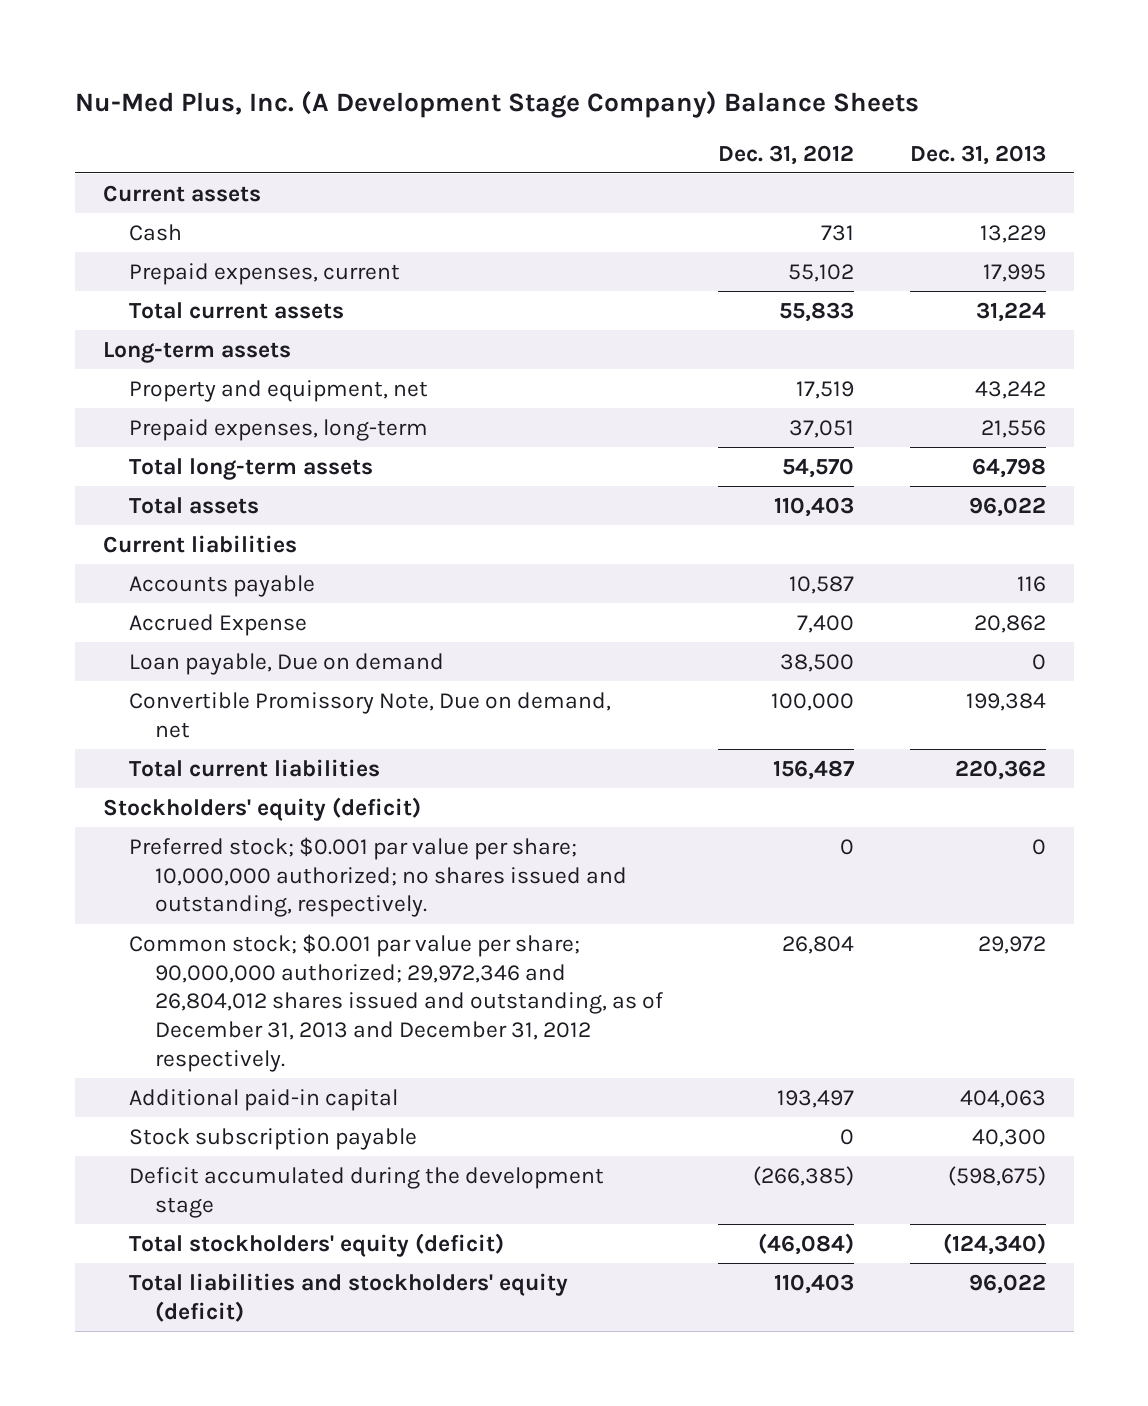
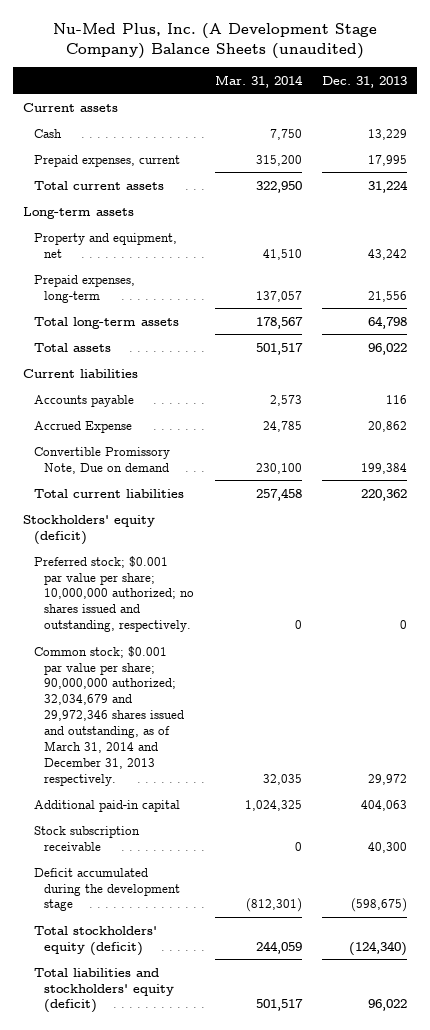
- Nu-Med Plus, Inc. (A Development Stage Company) Balance Sheets
+ Nu-Med Plus, Inc. (A Development Stage Company) Balance Sheets (unaudited)
- | Dec. 31, 2012 | Dec. 31, 2013
+ | Mar. 31, 2014 | Dec. 31, 2013
- Loan payable, Due on demand | 38,500 | 0
- Convertible Promissory Note, Due on demand, net | 100,000 | 199,384
+ Convertible Promissory Note, Due on demand | 230,100 | 199,384
- Common stock; $0.001 par value per share; 90,000,000 authorized; 29,972,346 and 26,804,012 shares issued and outstanding, as of December 31, 2013 and December 31, 2012 respectively. | 26,804 | 29,972
+ Common stock; $0.001 par value per share; 90,000,000 authorized; 32,034,679 and 29,972,346 shares issued and outstanding, as of March 31, 2014 and December 31, 2013 respectively. | 32,035 | 29,972
- Stock subscription payable | 0 | 40,300
+ Stock subscription receivable | 0 | 40,300

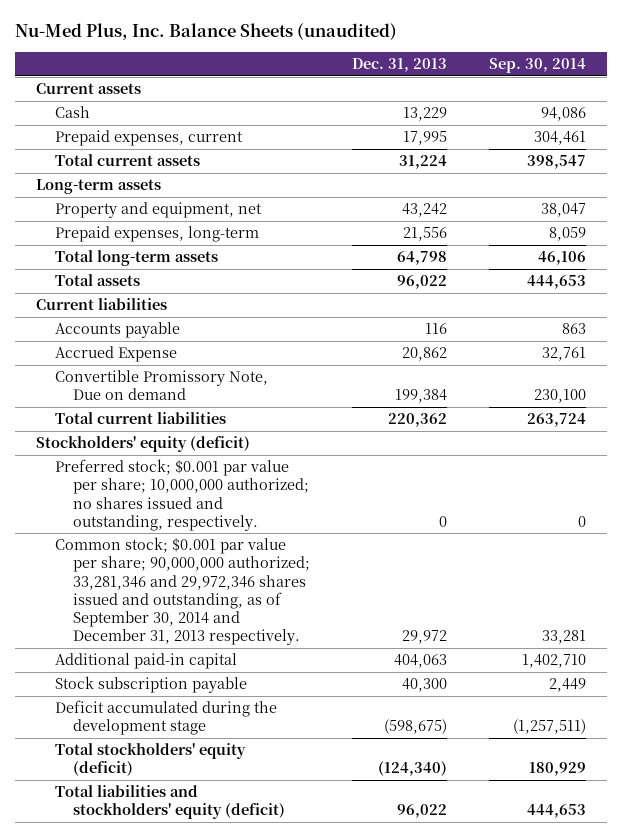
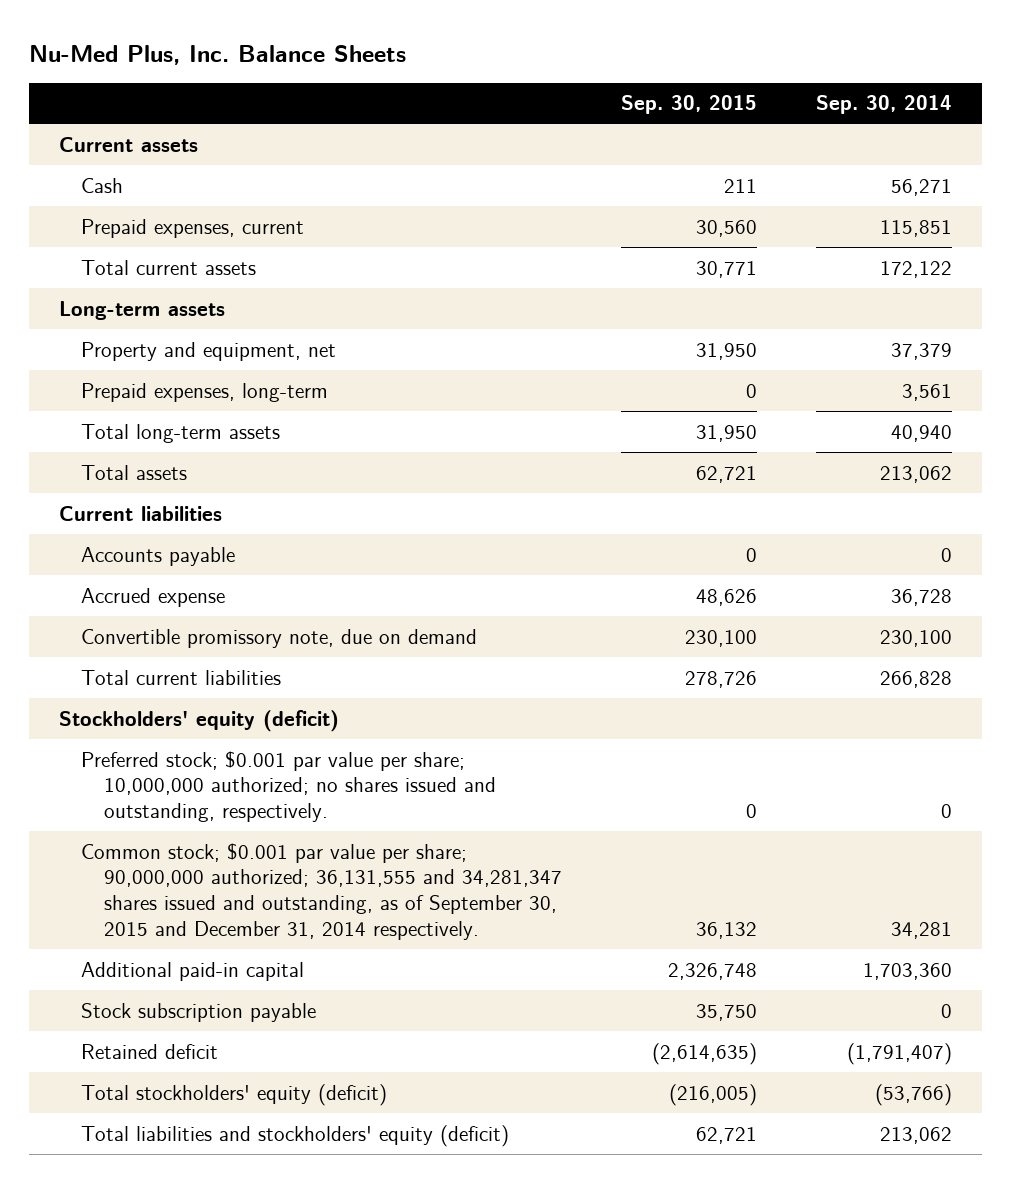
- Nu-Med Plus, Inc. Balance Sheets (unaudited)
+ Nu-Med Plus, Inc. Balance Sheets
- | Dec. 31, 2013 | Sep. 30, 2014
+ | Sep. 30, 2015 | Sep. 30, 2014
- Cash | 13,229 | 94,086
- Prepaid expenses, current | 17,995 | 304,461
- Total current assets | 31,224 | 398,547
+ Cash | 211 | 56,271
+ Prepaid expenses, current | 30,560 | 115,851
+ Total current assets | 30,771 | 172,122
- Property and equipment, net | 43,242 | 38,047
- Prepaid expenses, long-term | 21,556 | 8,059
- Total long-term assets | 64,798 | 46,106
- Total assets | 96,022 | 444,653
+ Property and equipment, net | 31,950 | 37,379
+ Prepaid expenses, long-term | 0 | 3,561
+ Total long-term assets | 31,950 | 40,940
+ Total assets | 62,721 | 213,062
- Accounts payable | 116 | 863
- Accrued Expense | 20,862 | 32,761
- Convertible Promissory Note, Due on demand | 199,384 | 230,100
- Total current liabilities | 220,362 | 263,724
+ Accounts payable | 0 | 0
+ Accrued expense | 48,626 | 36,728
+ Convertible promissory note, due on demand | 230,100 | 230,100
+ Total current liabilities | 278,726 | 266,828
- Common stock; $0.001 par value per share; 90,000,000 authorized; 33,281,346 and 29,972,346 shares issued and outstanding, as of September 30, 2014 and December 31, 2013 respectively. | 29,972 | 33,281
- Additional paid-in capital | 404,063 | 1,402,710
- Stock subscription payable | 40,300 | 2,449
- Deficit accumulated during the development stage | (598,675) | (1,257,511)
- Total stockholders' equity (deficit) | (124,340) | 180,929
- Total liabilities and stockholders' equity (deficit) | 96,022 | 444,653
+ Common stock; $0.001 par value per share; 90,000,000 authorized; 36,131,555 and 34,281,347 shares issued and outstanding, as of September 30, 2015 and December 31, 2014 respectively. | 36,132 | 34,281
+ Additional paid-in capital | 2,326,748 | 1,703,360
+ Stock subscription payable | 35,750 | 0
+ Retained deficit | (2,614,635) | (1,791,407)
+ Total stockholders' equity (deficit) | (216,005) | (53,766)
+ Total liabilities and stockholders' equity (deficit) | 62,721 | 213,062

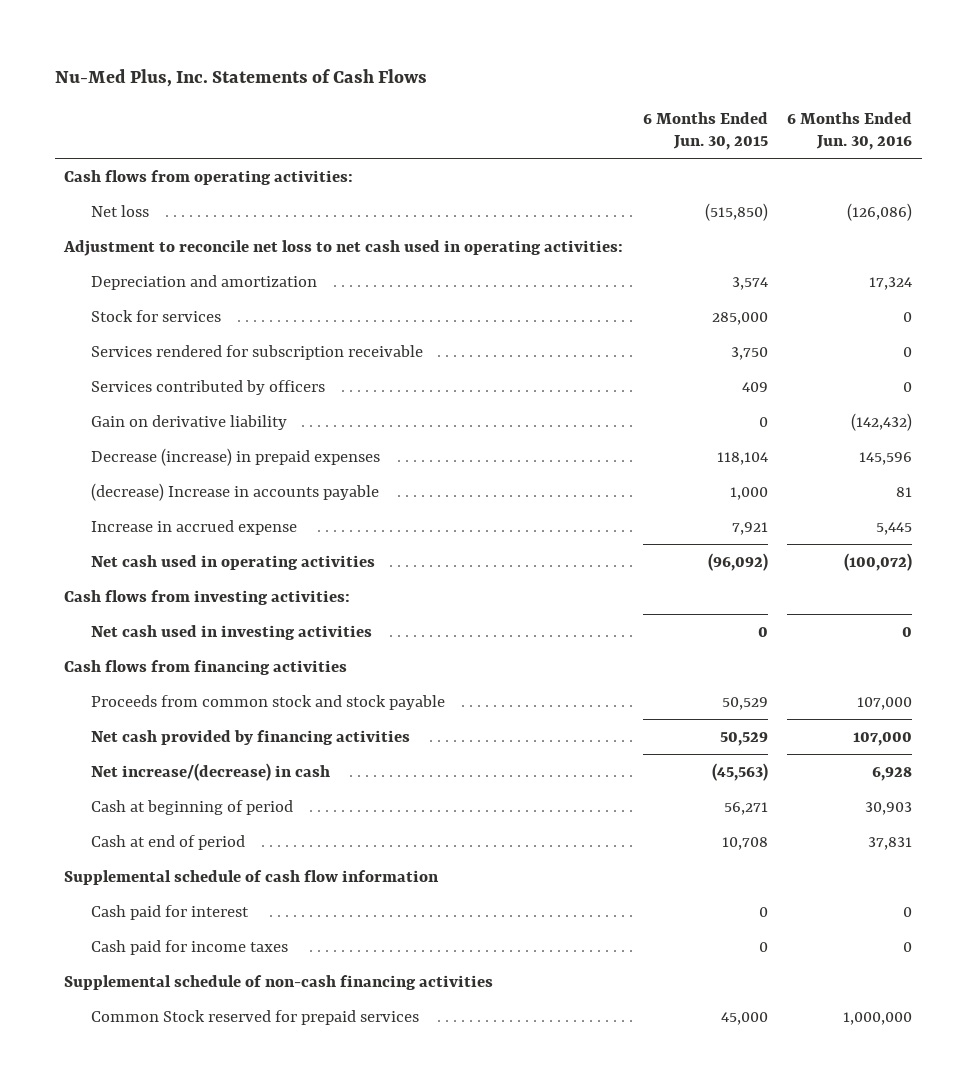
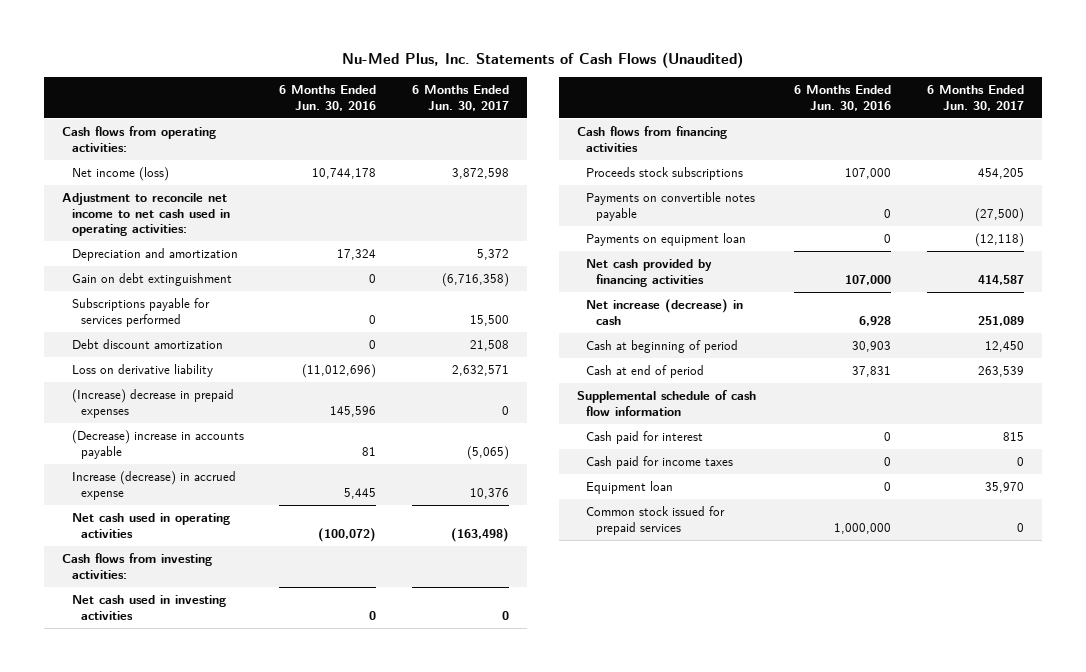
- Nu-Med Plus, Inc. Statements of Cash Flows
+ Nu-Med Plus, Inc. Statements of Cash Flows (Unaudited)
- | 6 Months Ended Jun. 30, 2015 | 6 Months Ended Jun. 30, 2016
+ | 6 Months Ended Jun. 30, 2016 | 6 Months Ended Jun. 30, 2017
- Net loss | (515,850) | (126,086)
- Adjustment to reconcile net loss to net cash used in operating activities:
+ Net income (loss) | 10,744,178 | 3,872,598
+ Adjustment to reconcile net income to net cash used in operating activities:
- Stock for services | 285,000 | 0
- Services rendered for subscription receivable | 3,750 | 0
- Services contributed by officers | 409 | 0
- Gain on derivative liability | 0 | (142,432)
- Decrease (increase) in prepaid expenses | 118,104 | 145,596
- (decrease) Increase in accounts payable | 1,000 | 81
- Increase in accrued expense | 7,921 | 5,445
+ Gain on debt extinguishment | 0 | (6,716,358)
+ Subscriptions payable for services performed | 0 | 15,500
+ Debt discount amortization | 0 | 21,508
+ Loss on derivative liability | (11,012,696) | 2,632,571
+ (Increase) decrease in prepaid expenses | 145,596 | 0
+ (Decrease) increase in accounts payable | 81 | (5,065)
+ Increase (decrease) in accrued expense | 5,445 | 10,376
- Proceeds from common stock and stock payable | 50,529 | 107,000
+ Proceeds stock subscriptions | 107,000 | 454,205
+ Payments on convertible notes payable | 0 | (27,500)
+ Payments on equipment loan | 0 | (12,118)
- Net increase/(decrease) in cash | (45,563) | 6,928
+ Net increase (decrease) in cash | 6,928 | 251,089
- Supplemental schedule of non-cash financing activities
- Common Stock reserved for prepaid services | 45,000 | 1,000,000
+ Equipment loan | 0 | 35,970
+ Common stock issued for prepaid services | 1,000,000 | 0

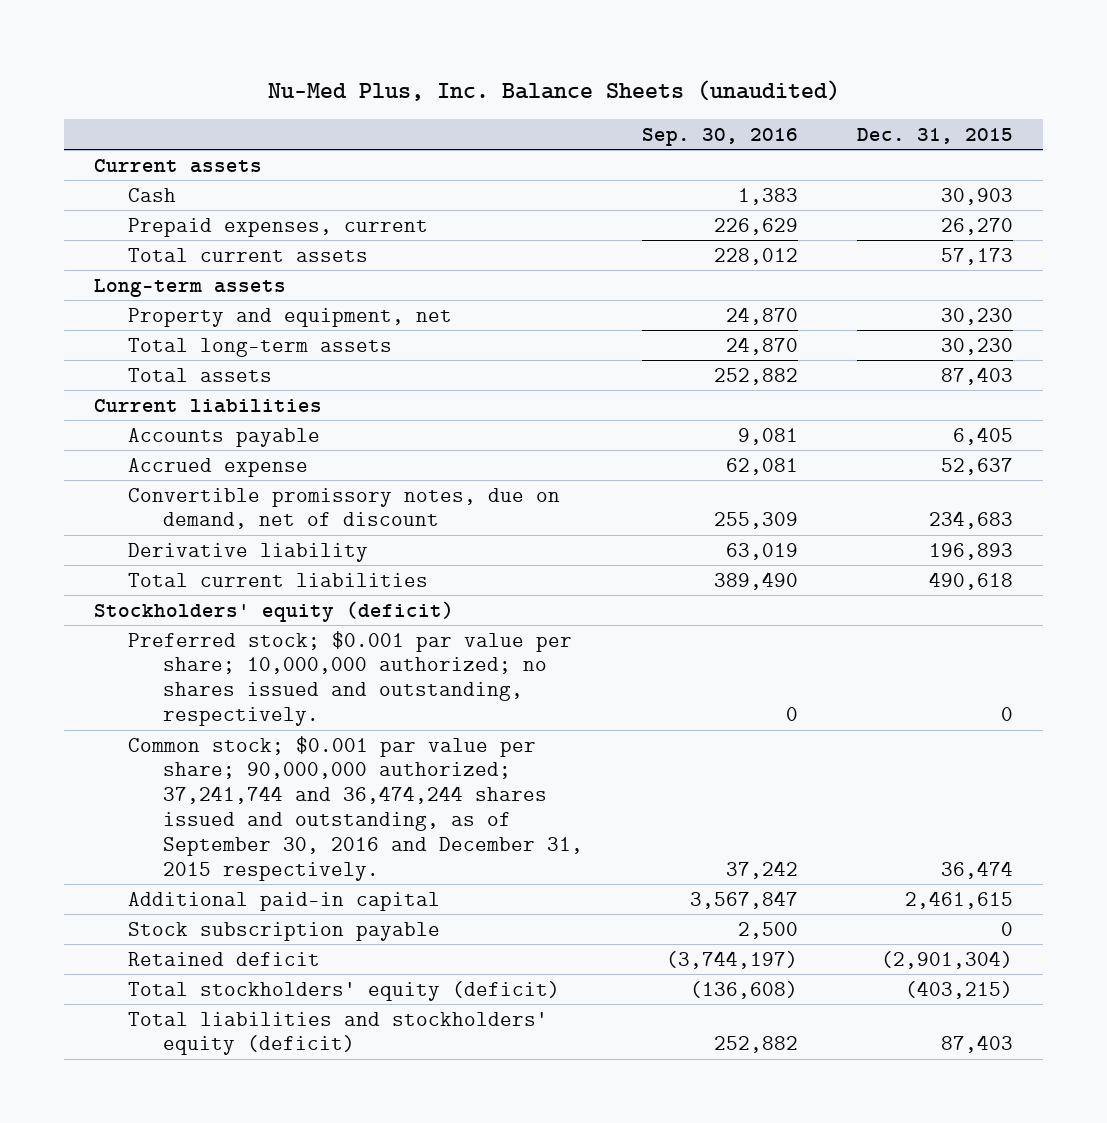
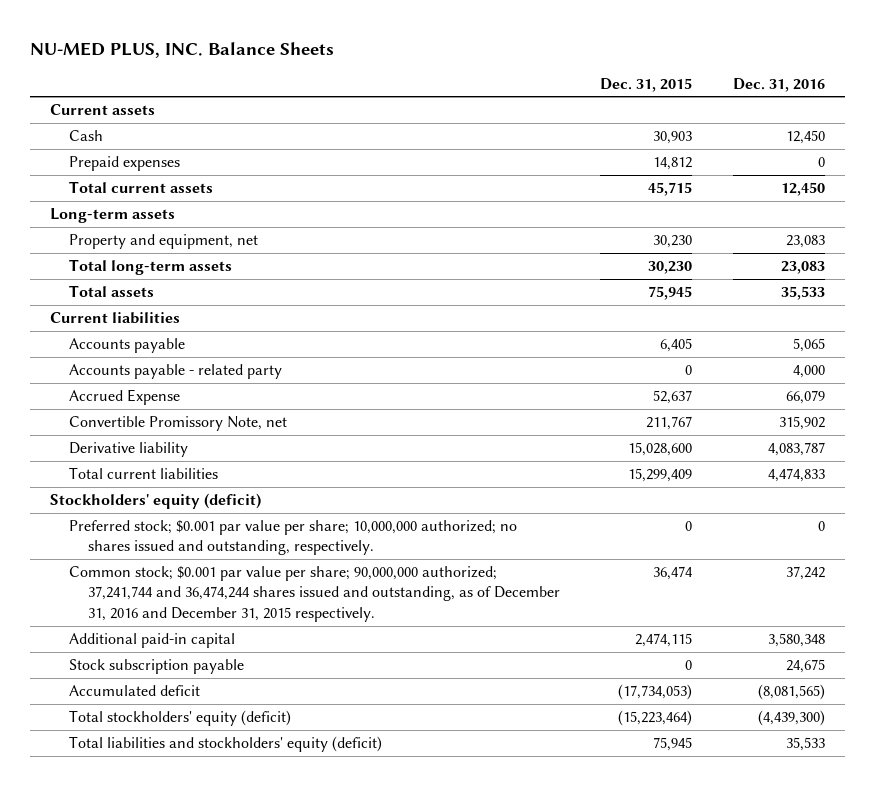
- Nu-Med Plus, Inc. Balance Sheets (unaudited)
+ NU-MED PLUS, INC. Balance Sheets
- | Sep. 30, 2016 | Dec. 31, 2015
+ | Dec. 31, 2015 | Dec. 31, 2016
- Prepaid expenses, current | 226,629 | 26,270
- Total current assets | 228,012 | 57,173
+ Prepaid expenses | 14,812 | 0
+ Total current assets | 45,715 | 12,450
- Total assets | 252,882 | 87,403
+ Total assets | 75,945 | 35,533
- Accrued expense | 62,081 | 52,637
- Convertible promissory notes, due on demand, net of discount | 255,309 | 234,683
- Derivative liability | 63,019 | 196,893
- Total current liabilities | 389,490 | 490,618
+ Accounts payable - related party | 0 | 4,000
+ Accrued Expense | 52,637 | 66,079
+ Convertible Promissory Note, net | 211,767 | 315,902
+ Derivative liability | 15,028,600 | 4,083,787
+ Total current liabilities | 15,299,409 | 4,474,833
- Common stock; $0.001 par value per share; 90,000,000 authorized; 37,241,744 and 36,474,244 shares issued and outstanding, as of September 30, 2016 and December 31, 2015 respectively. | 37,242 | 36,474
- Additional paid-in capital | 3,567,847 | 2,461,615
+ Common stock; $0.001 par value per share; 90,000,000 authorized; 37,241,744 and 36,474,244 shares issued and outstanding, as of December 31, 2016 and December 31, 2015 respectively. | 36,474 | 37,242
+ Additional paid-in capital | 2,474,115 | 3,580,348
- Retained deficit | (3,744,197) | (2,901,304)
- Total stockholders' equity (deficit) | (136,608) | (403,215)
- Total liabilities and stockholders' equity (deficit) | 252,882 | 87,403
+ Accumulated deficit | (17,734,053) | (8,081,565)
+ Total stockholders' equity (deficit) | (15,223,464) | (4,439,300)
+ Total liabilities and stockholders' equity (deficit) | 75,945 | 35,533

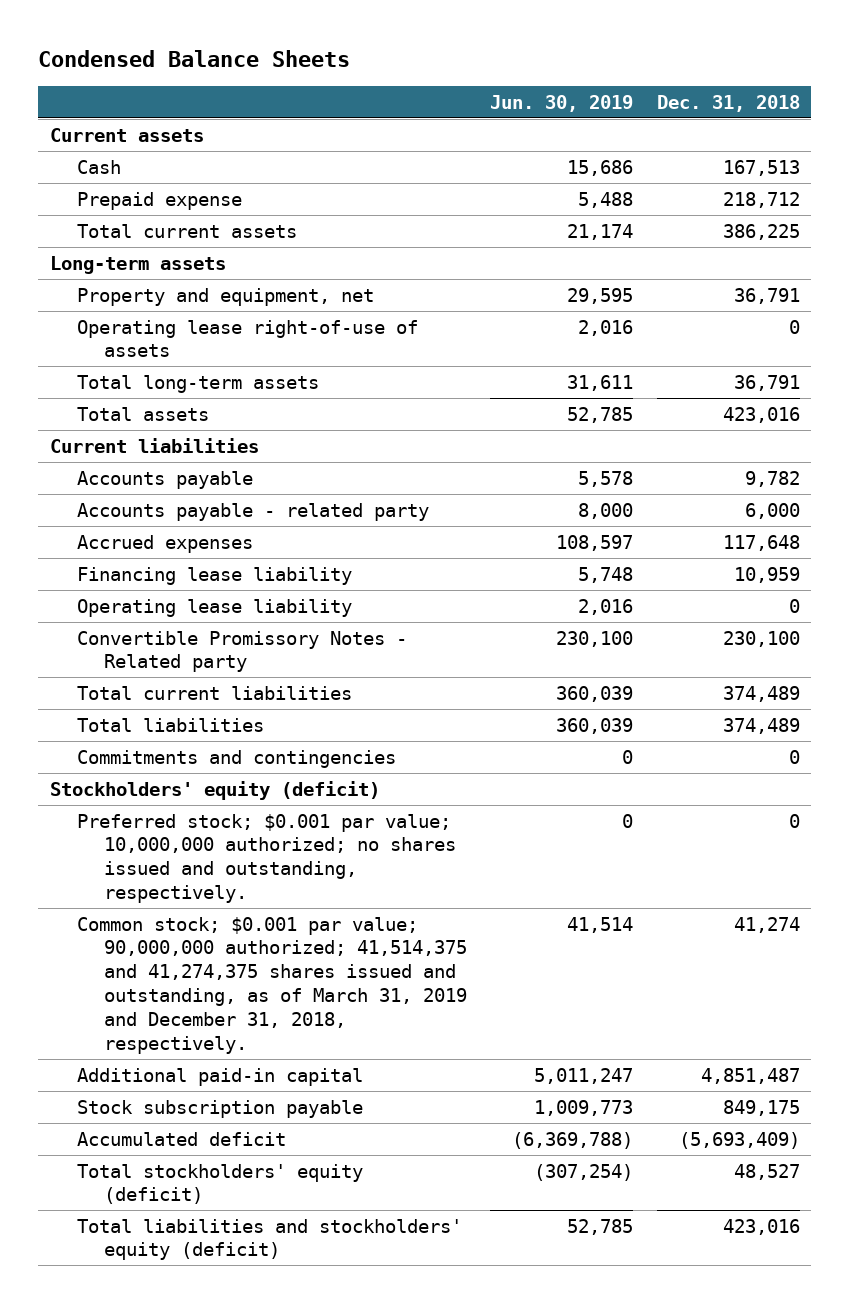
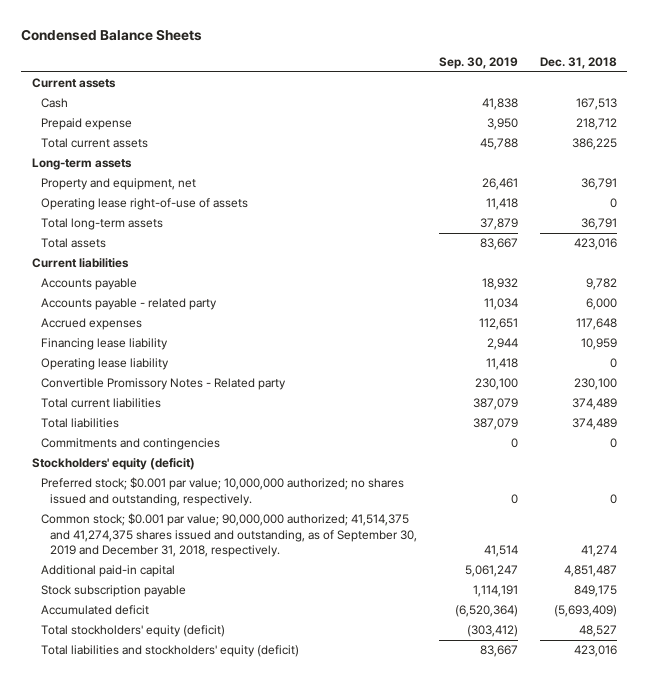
- | Jun. 30, 2019 | Dec. 31, 2018
+ | Sep. 30, 2019 | Dec. 31, 2018
- Common stock; $0.001 par value; 90,000,000 authorized; 41,514,375 and 41,274,375 shares issued and outstanding, as of March 31, 2019 and December 31, 2018, respectively. | 41,514 | 41,274
+ Common stock; $0.001 par value; 90,000,000 authorized; 41,514,375 and 41,274,375 shares issued and outstanding, as of September 30, 2019 and December 31, 2018, respectively. | 41,514 | 41,274

